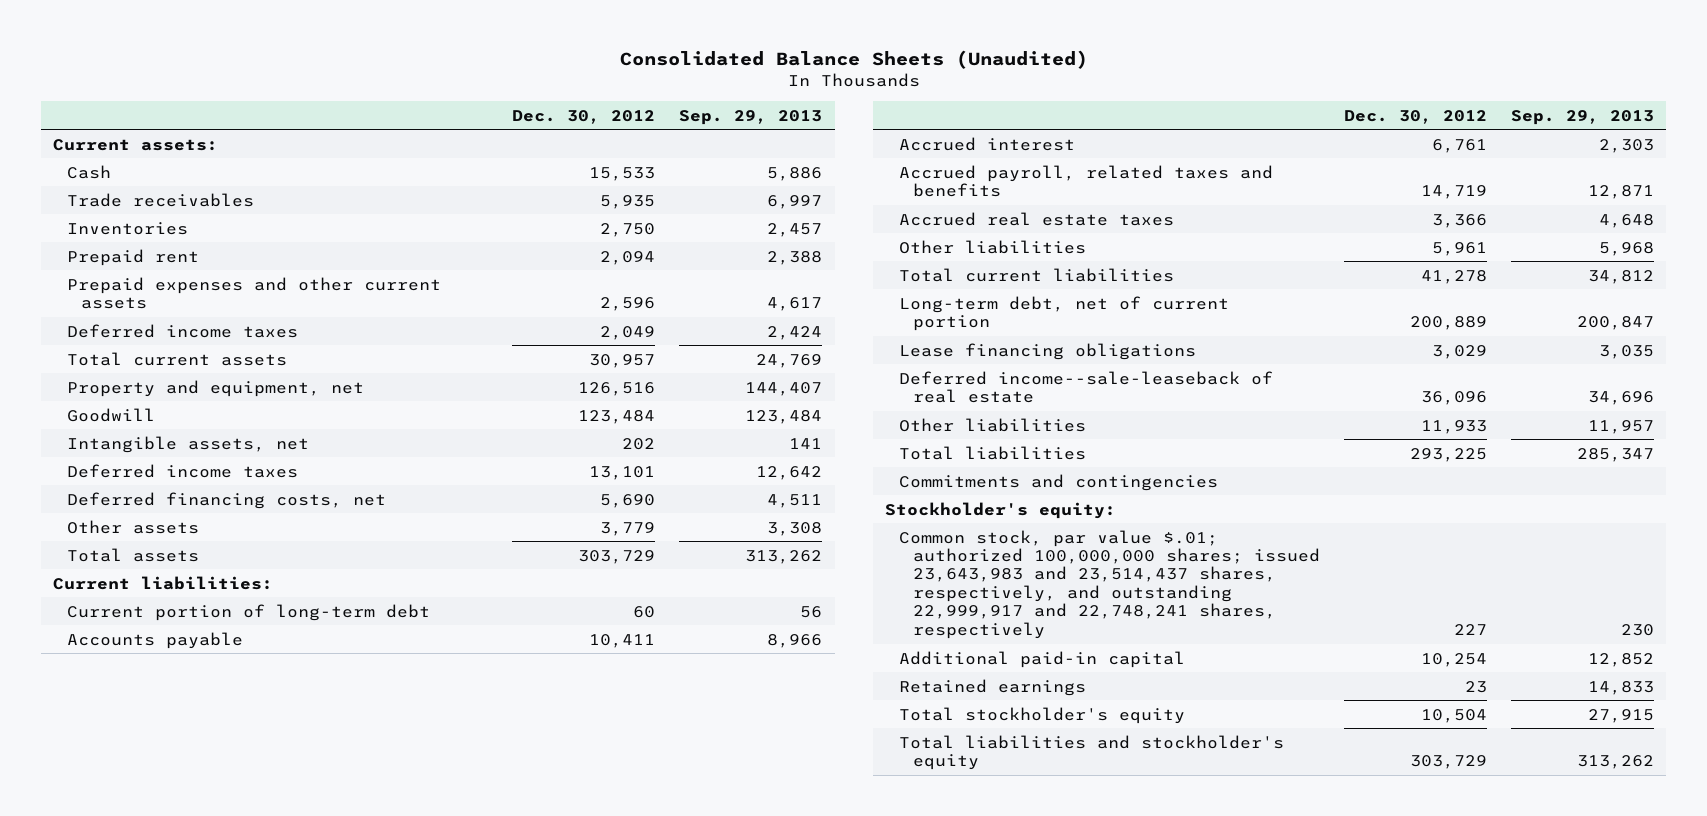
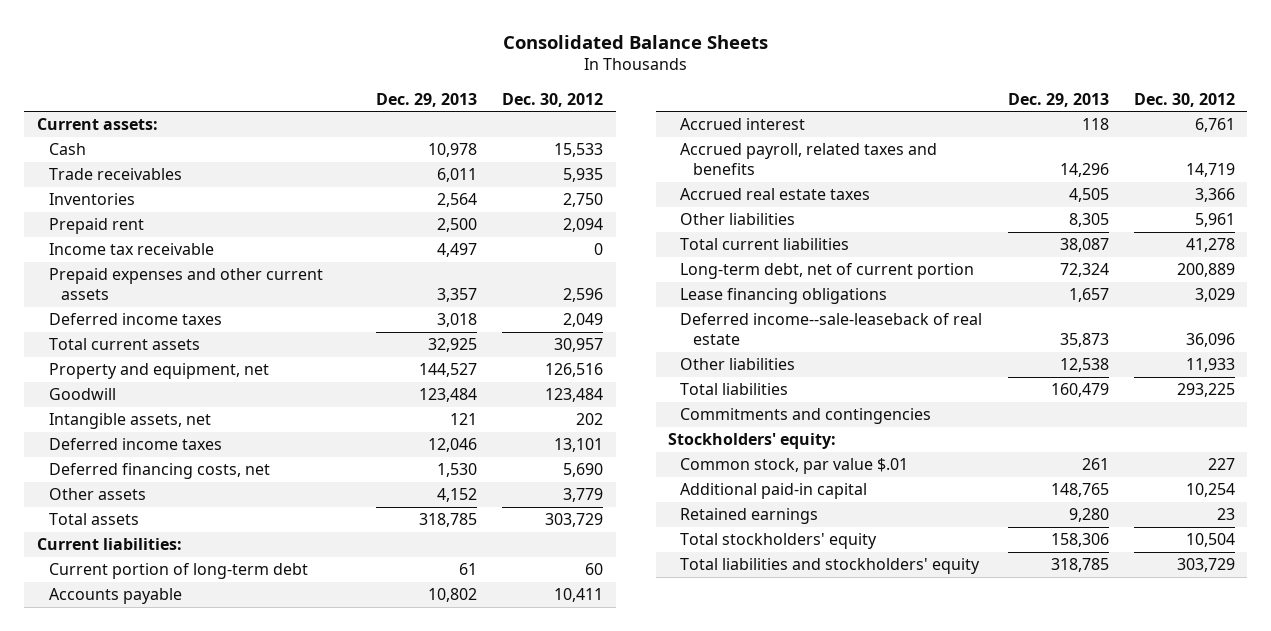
- Consolidated Balance Sheets (Unaudited)
+ Consolidated Balance Sheets
- | Dec. 30, 2012 | Sep. 29, 2013
+ | Dec. 29, 2013 | Dec. 30, 2012
+ Income tax receivable | 4,497 | 0
- Stockholder's equity:
- Common stock, par value $.01; authorized 100,000,000 shares; issued 23,643,983 and 23,514,437 shares, respectively, and outstanding 22,999,917 and 22,748,241 shares, respectively | 227 | 230
+ Stockholders' equity:
+ Common stock, par value $.01 | 261 | 227
- Total stockholder's equity | 10,504 | 27,915
- Total liabilities and stockholder's equity | 303,729 | 313,262
+ Total stockholders' equity | 158,306 | 10,504
+ Total liabilities and stockholders' equity | 318,785 | 303,729

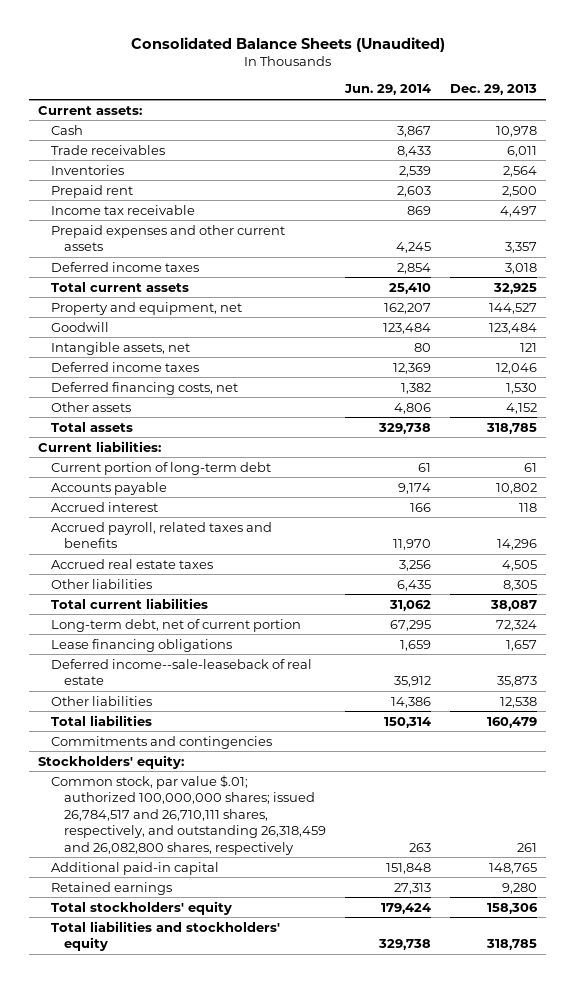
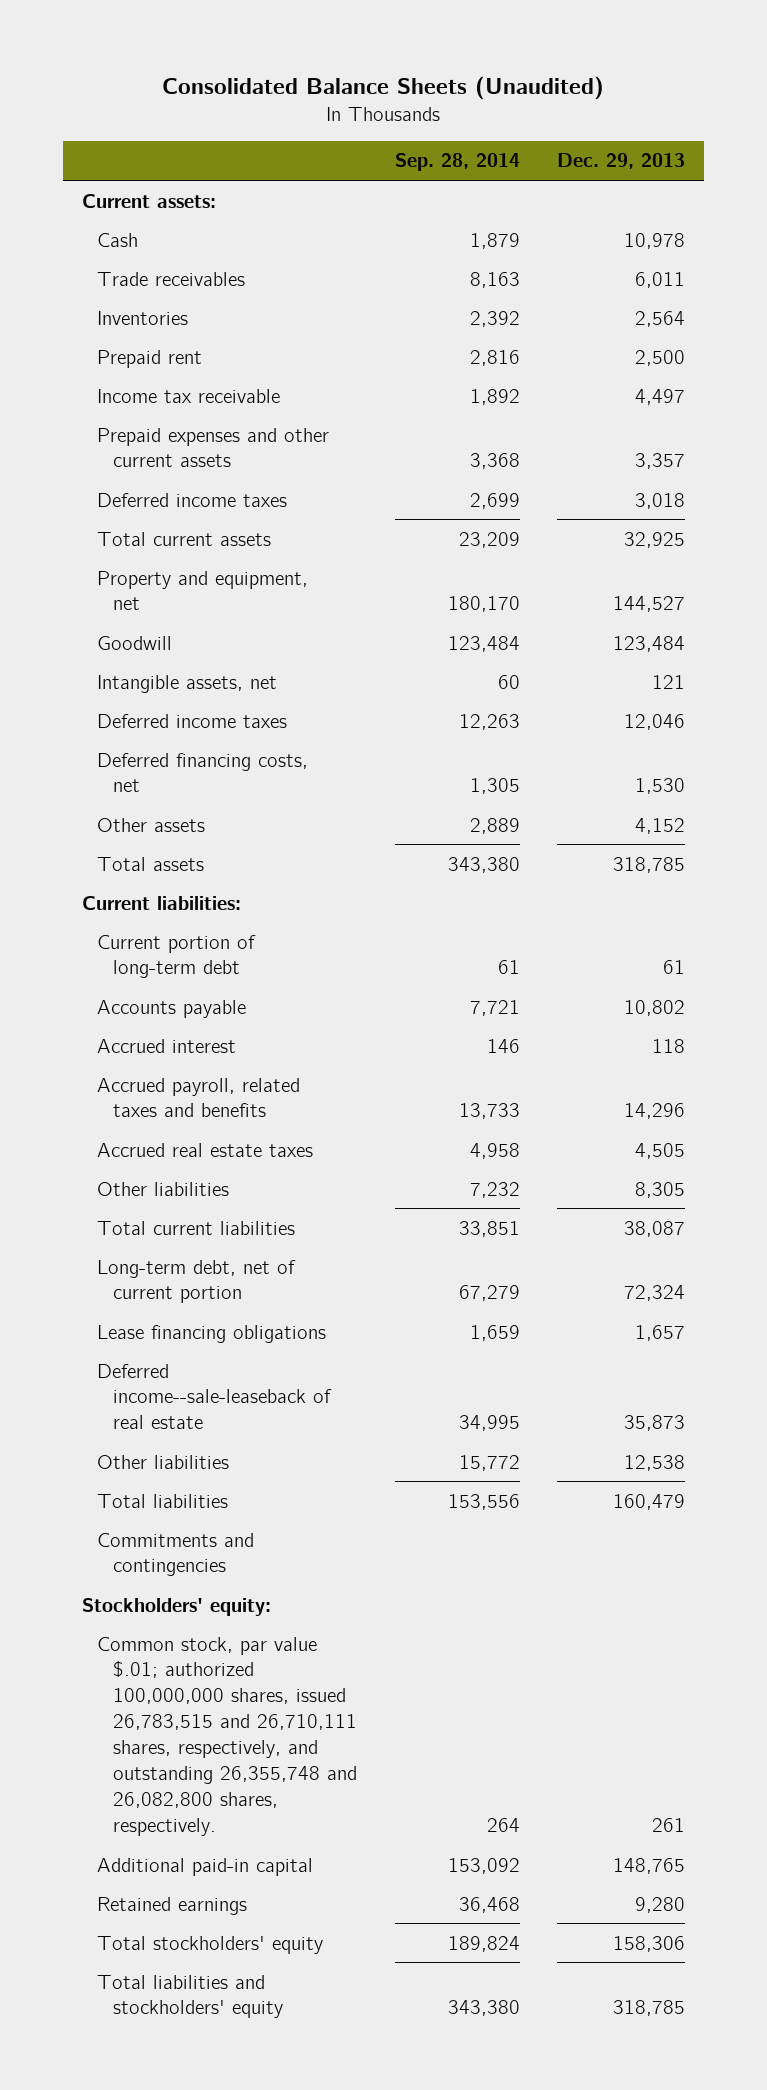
- | Jun. 29, 2014 | Dec. 29, 2013
+ | Sep. 28, 2014 | Dec. 29, 2013
- Common stock, par value $.01; authorized 100,000,000 shares; issued 26,784,517 and 26,710,111 shares, respectively, and outstanding 26,318,459 and 26,082,800 shares, respectively | 263 | 261
+ Common stock, par value $.01; authorized 100,000,000 shares, issued 26,783,515 and 26,710,111 shares, respectively, and outstanding 26,355,748 and 26,082,800 shares, respectively. | 264 | 261

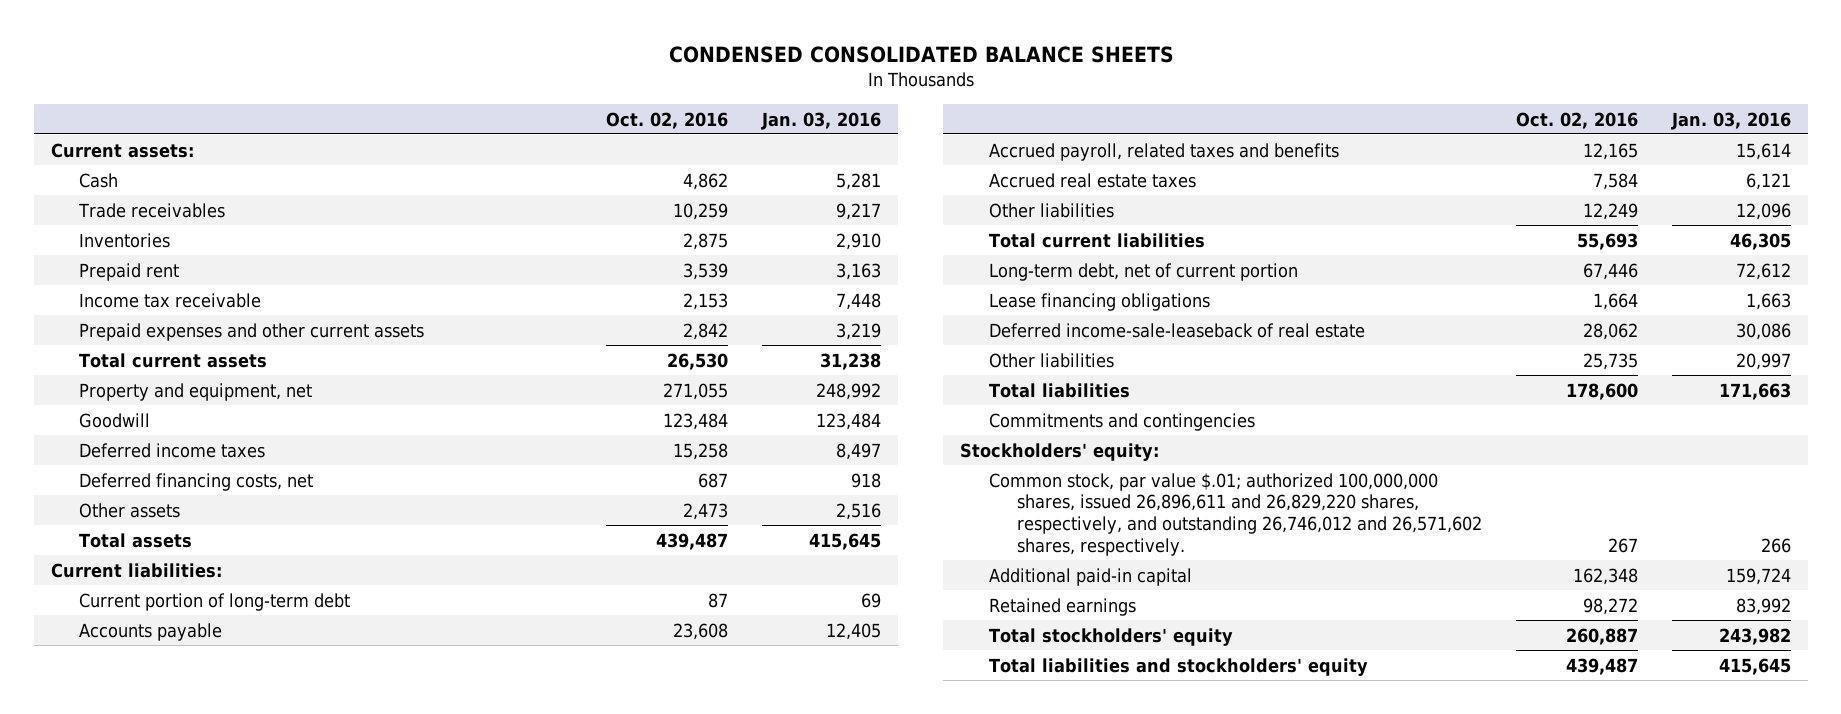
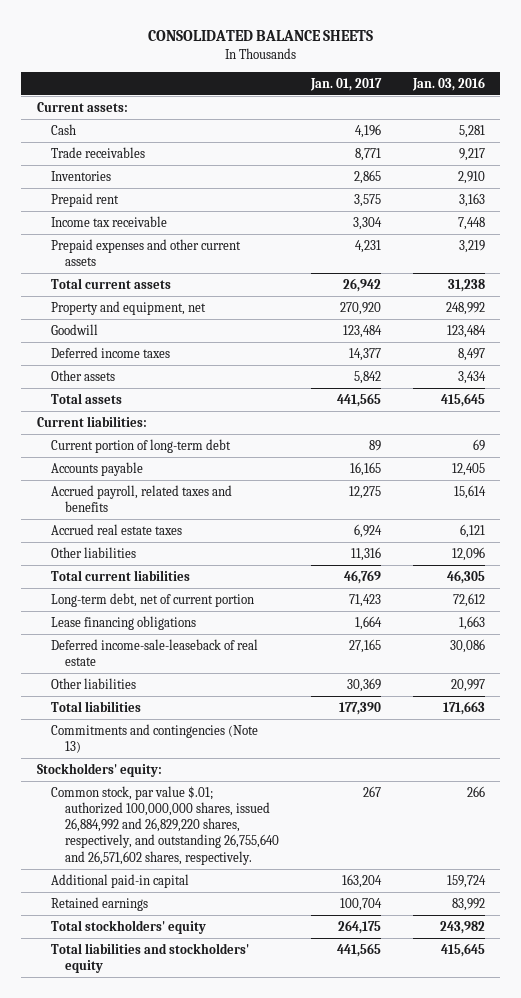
- CONDENSED CONSOLIDATED BALANCE SHEETS
+ CONSOLIDATED BALANCE SHEETS
- | Oct. 02, 2016 | Jan. 03, 2016
+ | Jan. 01, 2017 | Jan. 03, 2016
- Deferred financing costs, net | 687 | 918
- Other assets | 2,473 | 2,516
+ Other assets | 5,842 | 3,434
- Commitments and contingencies
+ Commitments and contingencies (Note 13)
- Common stock, par value $.01; authorized 100,000,000 shares, issued 26,896,611 and 26,829,220 shares, respectively, and outstanding 26,746,012 and 26,571,602 shares, respectively. | 267 | 266
+ Common stock, par value $.01; authorized 100,000,000 shares, issued 26,884,992 and 26,829,220 shares, respectively, and outstanding 26,755,640 and 26,571,602 shares, respectively. | 267 | 266

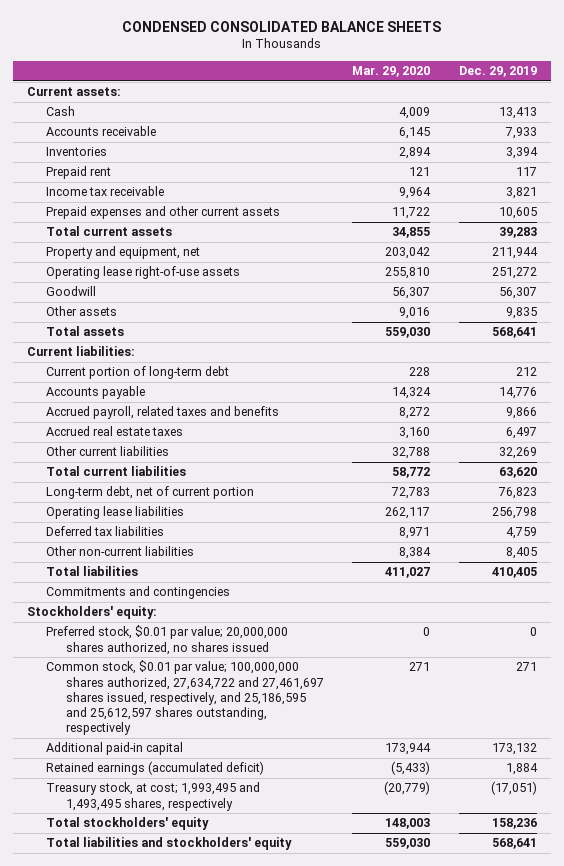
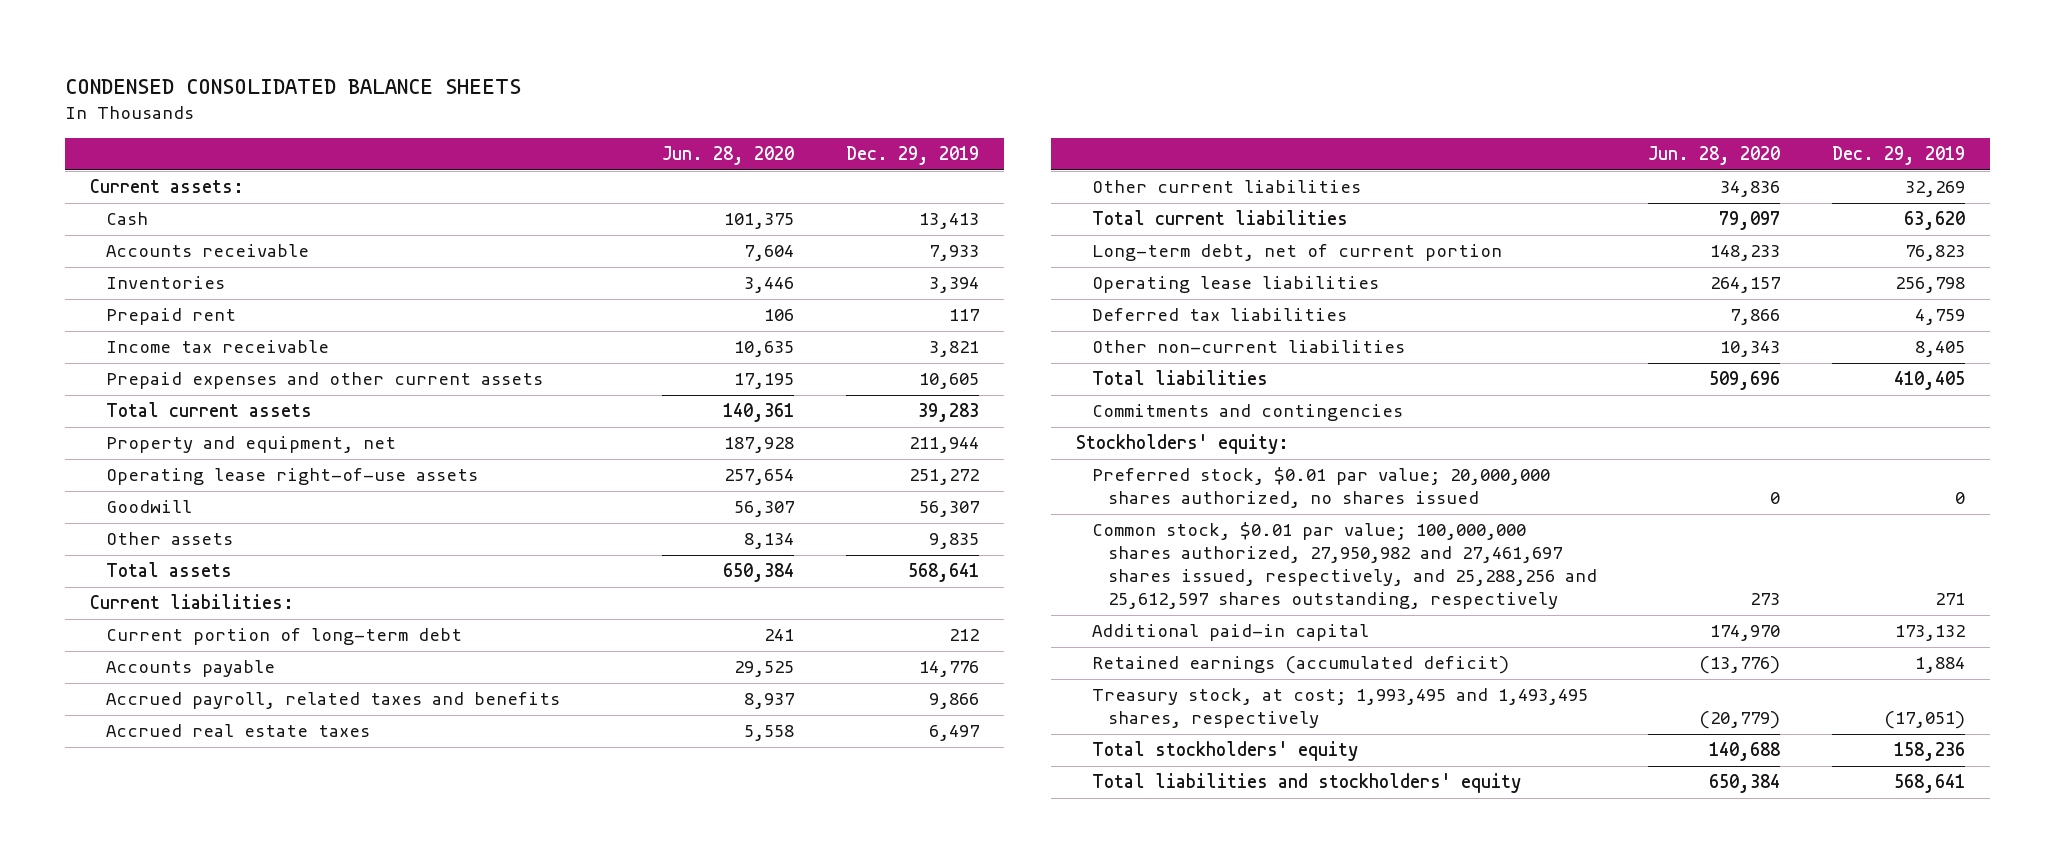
- | Mar. 29, 2020 | Dec. 29, 2019
+ | Jun. 28, 2020 | Dec. 29, 2019
- Common stock, $0.01 par value; 100,000,000 shares authorized, 27,634,722 and 27,461,697 shares issued, respectively, and 25,186,595 and 25,612,597 shares outstanding, respectively | 271 | 271
+ Common stock, $0.01 par value; 100,000,000 shares authorized, 27,950,982 and 27,461,697 shares issued, respectively, and 25,288,256 and 25,612,597 shares outstanding, respectively | 273 | 271

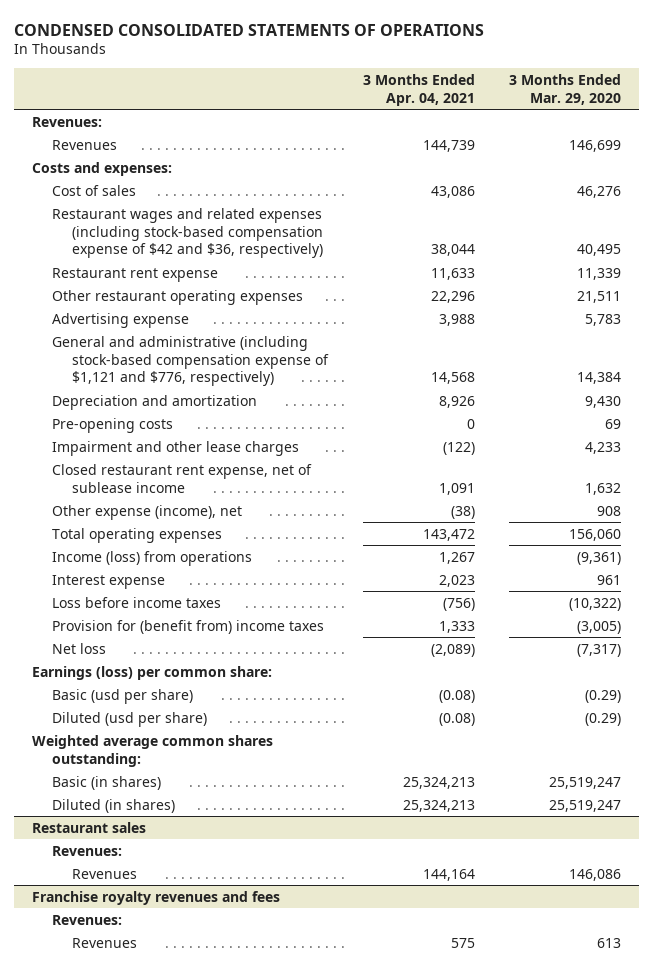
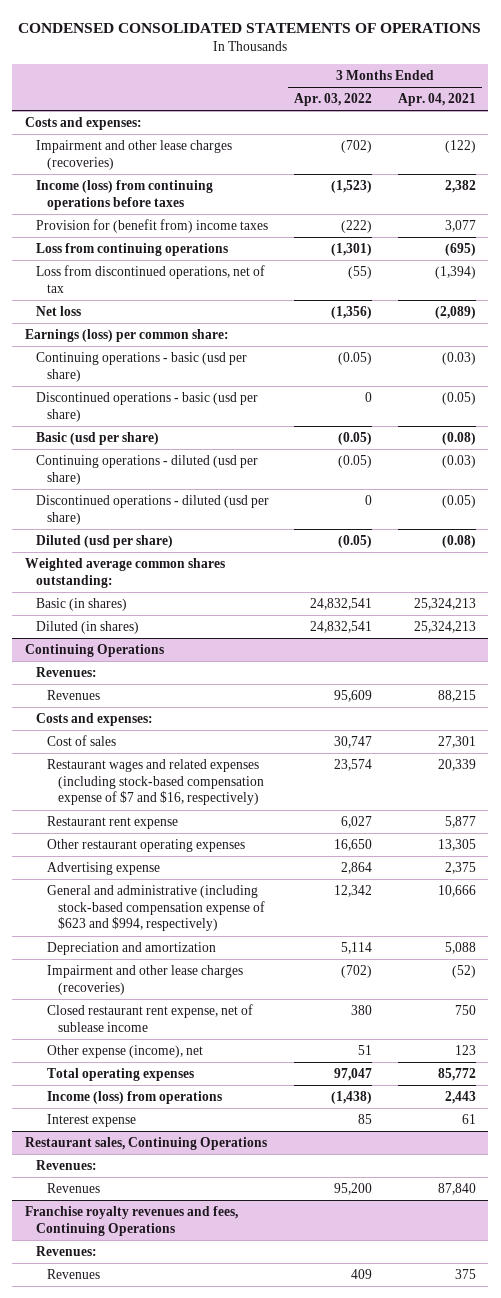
- | 3 Months Ended Apr. 04, 2021 | 3 Months Ended Mar. 29, 2020
+ | 3 Months Ended Apr. 03, 2022 | 3 Months Ended Apr. 04, 2021
- Revenues:
- Revenues | 144,739 | 146,699
- Cost of sales | 43,086 | 46,276
- Restaurant wages and related expenses (including stock-based compensation expense of $42 and $36, respectively) | 38,044 | 40,495
- Restaurant rent expense | 11,633 | 11,339
- Other restaurant operating expenses | 22,296 | 21,511
- Advertising expense | 3,988 | 5,783
- General and administrative (including stock-based compensation expense of $1,121 and $776, respectively) | 14,568 | 14,384
- Depreciation and amortization | 8,926 | 9,430
- Pre-opening costs | 0 | 69
- Impairment and other lease charges | (122) | 4,233
- Closed restaurant rent expense, net of sublease income | 1,091 | 1,632
- Other expense (income), net | (38) | 908
- Total operating expenses | 143,472 | 156,060
- Income (loss) from operations | 1,267 | (9,361)
- Interest expense | 2,023 | 961
- Loss before income taxes | (756) | (10,322)
- Provision for (benefit from) income taxes | 1,333 | (3,005)
+ Impairment and other lease charges (recoveries) | (702) | (122)
+ Income (loss) from continuing operations before taxes | (1,523) | 2,382
+ Provision for (benefit from) income taxes | (222) | 3,077
+ Loss from continuing operations | (1,301) | (695)
+ Loss from discontinued operations, net of tax | (55) | (1,394)
+ Continuing operations - basic (usd per share) | (0.05) | (0.03)
+ Discontinued operations - basic (usd per share) | 0 | (0.05)
+ Continuing operations - diluted (usd per share) | (0.05) | (0.03)
+ Discontinued operations - diluted (usd per share) | 0 | (0.05)
- Restaurant sales
+ Continuing Operations
- Revenues | 144,164 | 146,086
- Franchise royalty revenues and fees
+ Revenues | 95,609 | 88,215
+ Costs and expenses:
+ Cost of sales | 30,747 | 27,301
+ Restaurant wages and related expenses (including stock-based compensation expense of $7 and $16, respectively) | 23,574 | 20,339
+ Restaurant rent expense | 6,027 | 5,877
+ Other restaurant operating expenses | 16,650 | 13,305
+ Advertising expense | 2,864 | 2,375
+ General and administrative (including stock-based compensation expense of $623 and $994, respectively) | 12,342 | 10,666
+ Depreciation and amortization | 5,114 | 5,088
+ Impairment and other lease charges (recoveries) | (702) | (52)
+ Closed restaurant rent expense, net of sublease income | 380 | 750
+ Other expense (income), net | 51 | 123
+ Total operating expenses | 97,047 | 85,772
+ Income (loss) from operations | (1,438) | 2,443
+ Interest expense | 85 | 61
+ Restaurant sales, Continuing Operations
- Revenues | 575 | 613
+ Revenues | 95,200 | 87,840
+ Franchise royalty revenues and fees, Continuing Operations
+ Revenues:
+ Revenues | 409 | 375

